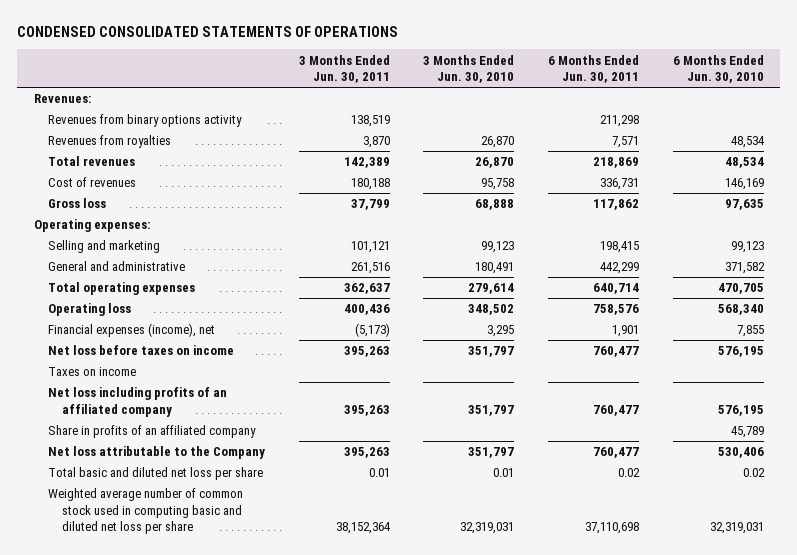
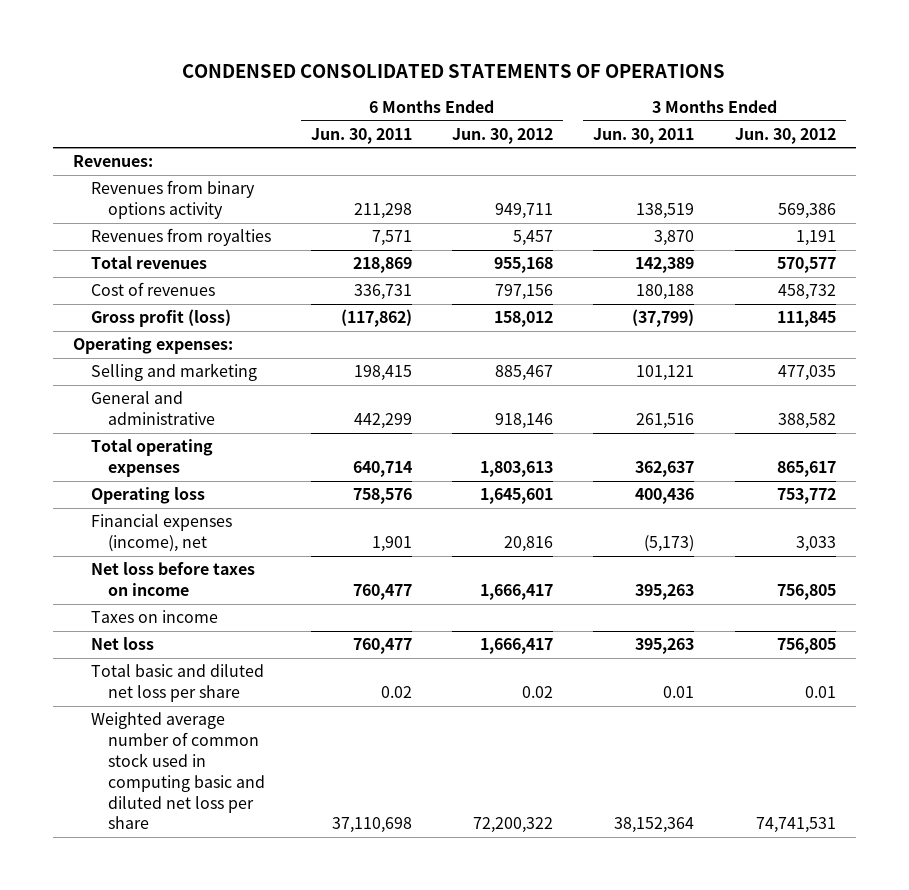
- | 3 Months Ended Jun. 30, 2011 | 3 Months Ended Jun. 30, 2010 | 6 Months Ended Jun. 30, 2011 | 6 Months Ended Jun. 30, 2010
+ | 6 Months Ended Jun. 30, 2011 | 6 Months Ended Jun. 30, 2012 | 3 Months Ended Jun. 30, 2011 | 3 Months Ended Jun. 30, 2012
- Gross loss | 37,799 | 68,888 | 117,862 | 97,635
+ Gross profit (loss) | (117,862) | 158,012 | (37,799) | 111,845
- Net loss including profits of an affiliated company | 395,263 | 351,797 | 760,477 | 576,195
- Share in profits of an affiliated company | | | | 45,789
- Net loss attributable to the Company | 395,263 | 351,797 | 760,477 | 530,406
+ Net loss | 760,477 | 1,666,417 | 395,263 | 756,805

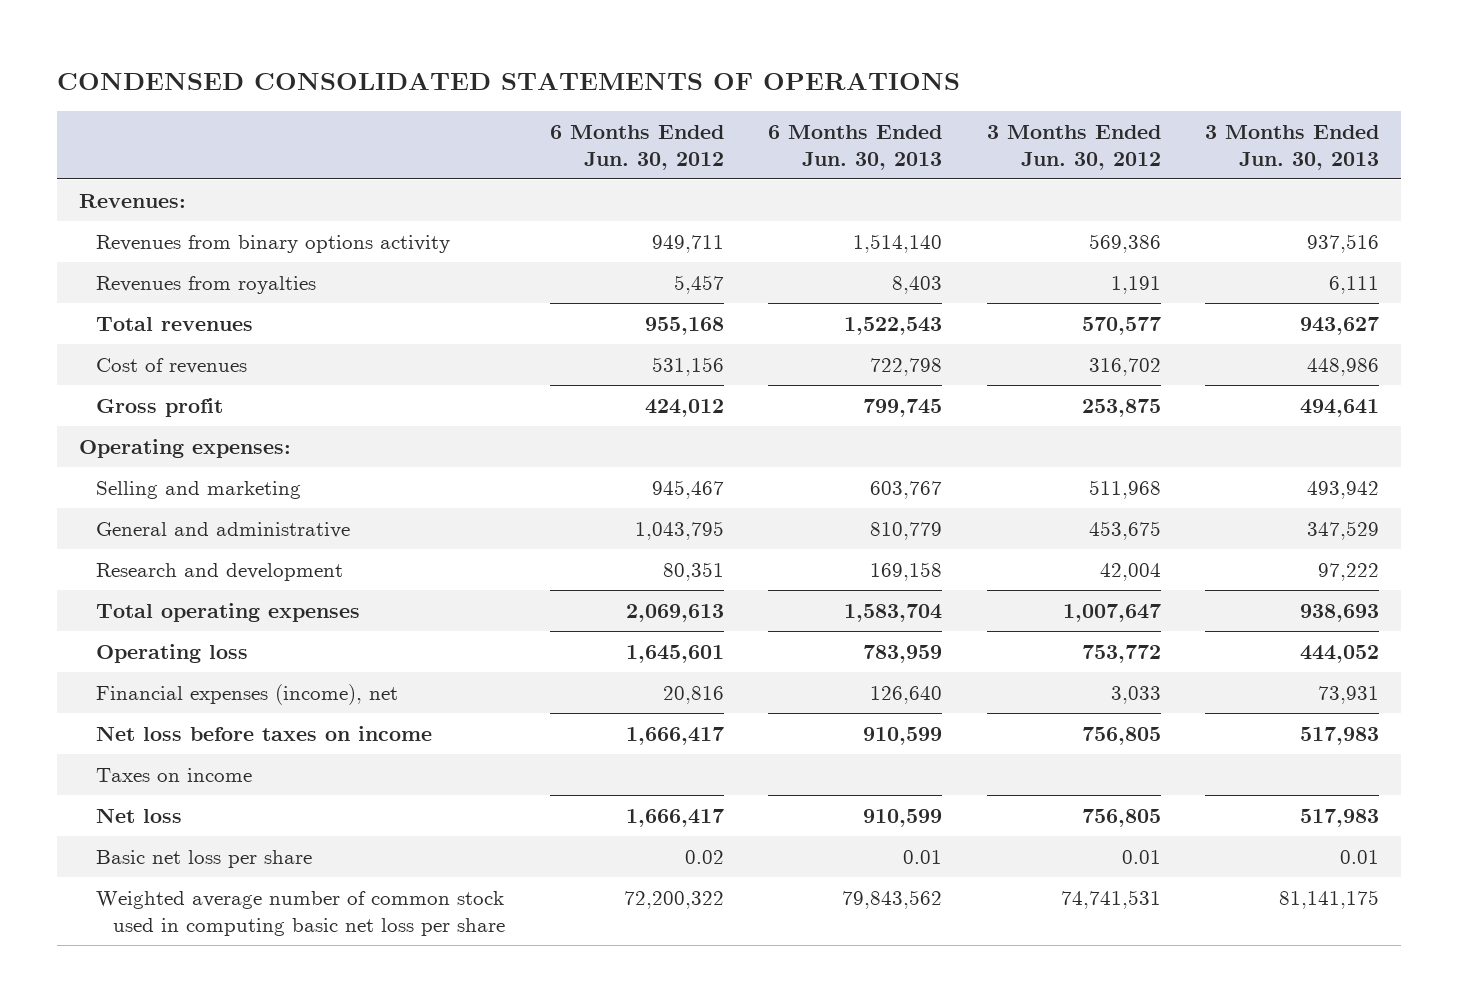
- | 6 Months Ended Jun. 30, 2011 | 6 Months Ended Jun. 30, 2012 | 3 Months Ended Jun. 30, 2011 | 3 Months Ended Jun. 30, 2012
+ | 6 Months Ended Jun. 30, 2012 | 6 Months Ended Jun. 30, 2013 | 3 Months Ended Jun. 30, 2012 | 3 Months Ended Jun. 30, 2013
- Cost of revenues | 336,731 | 797,156 | 180,188 | 458,732
- Gross profit (loss) | (117,862) | 158,012 | (37,799) | 111,845
+ Cost of revenues | 531,156 | 722,798 | 316,702 | 448,986
+ Gross profit | 424,012 | 799,745 | 253,875 | 494,641
- Selling and marketing | 198,415 | 885,467 | 101,121 | 477,035
- General and administrative | 442,299 | 918,146 | 261,516 | 388,582
- Total operating expenses | 640,714 | 1,803,613 | 362,637 | 865,617
+ Selling and marketing | 945,467 | 603,767 | 511,968 | 493,942
+ General and administrative | 1,043,795 | 810,779 | 453,675 | 347,529
+ Research and development | 80,351 | 169,158 | 42,004 | 97,222
+ Total operating expenses | 2,069,613 | 1,583,704 | 1,007,647 | 938,693
- Total basic and diluted net loss per share | 0.02 | 0.02 | 0.01 | 0.01
- Weighted average number of common stock used in computing basic and diluted net loss per share | 37,110,698 | 72,200,322 | 38,152,364 | 74,741,531
+ Basic net loss per share | 0.02 | 0.01 | 0.01 | 0.01
+ Weighted average number of common stock used in computing basic net loss per share | 72,200,322 | 79,843,562 | 74,741,531 | 81,141,175

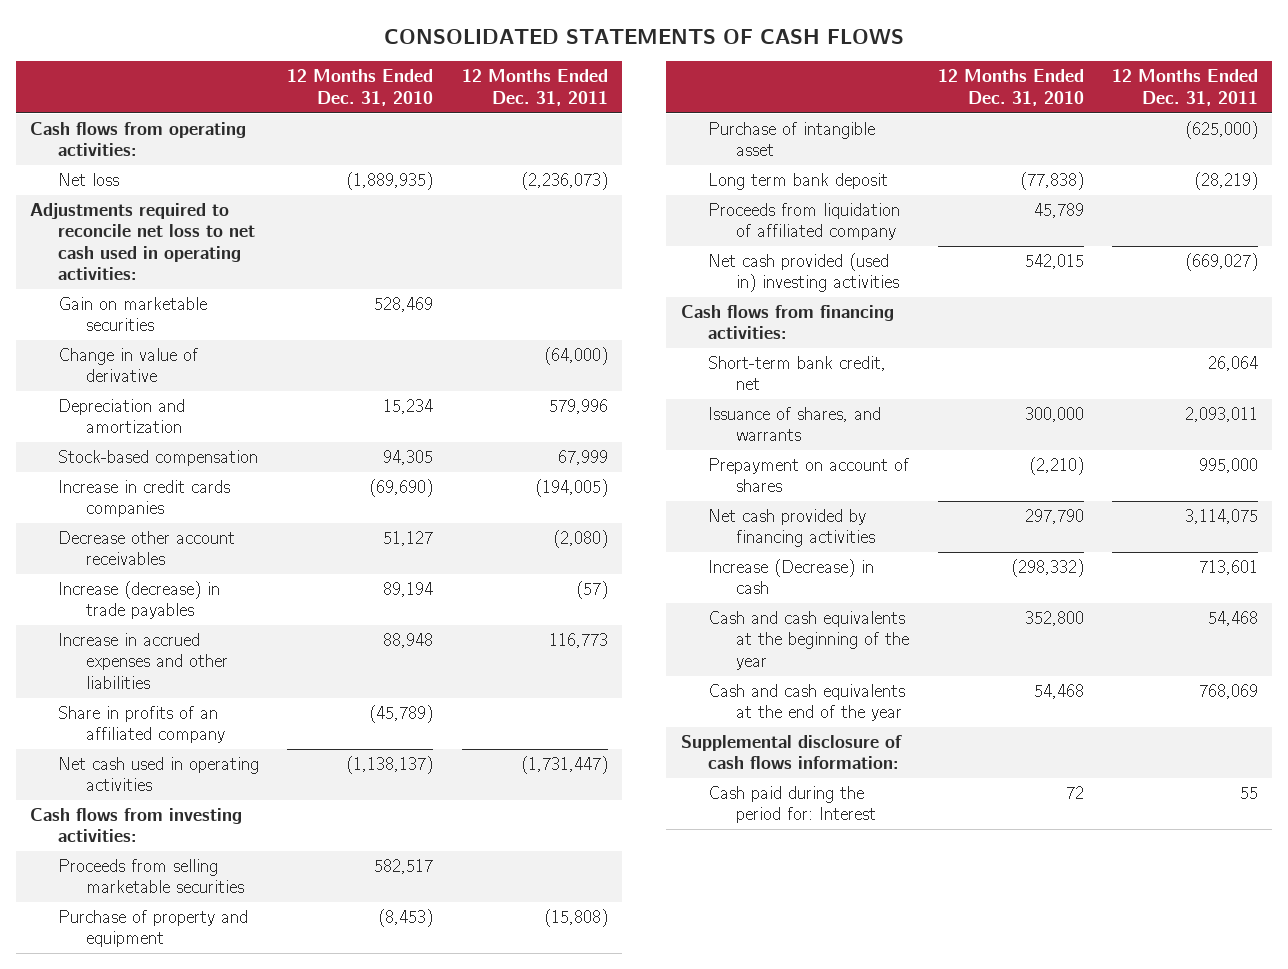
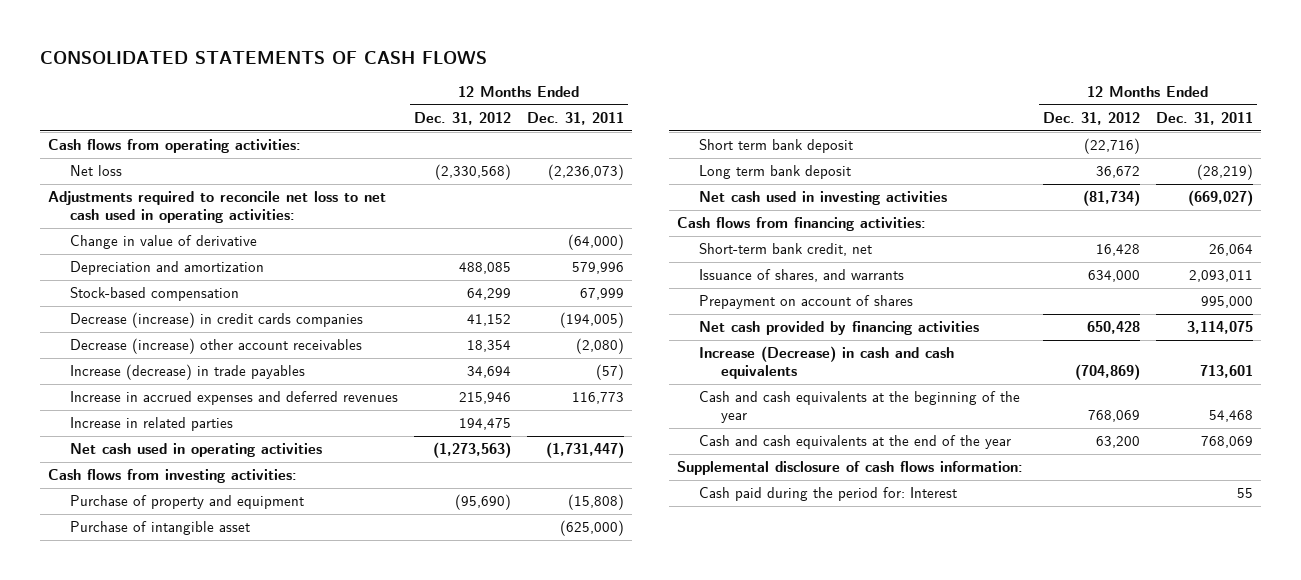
- | 12 Months Ended Dec. 31, 2010 | 12 Months Ended Dec. 31, 2011
+ | 12 Months Ended Dec. 31, 2012 | 12 Months Ended Dec. 31, 2011
- Gain on marketable securities | 528,469 |
- Increase in credit cards companies | (69,690) | (194,005)
- Decrease other account receivables | 51,127 | (2,080)
+ Decrease (increase) in credit cards companies | 41,152 | (194,005)
+ Decrease (increase) other account receivables | 18,354 | (2,080)
- Increase in accrued expenses and other liabilities | 88,948 | 116,773
- Share in profits of an affiliated company | (45,789) |
+ Increase in accrued expenses and deferred revenues | 215,946 | 116,773
+ Increase in related parties | 194,475 |
- Proceeds from selling marketable securities | 582,517 |
+ Short term bank deposit | (22,716) |
- Proceeds from liquidation of affiliated company | 45,789 |
- Net cash provided (used in) investing activities | 542,015 | (669,027)
+ Net cash used in investing activities | (81,734) | (669,027)
- Increase (Decrease) in cash | (298,332) | 713,601
+ Increase (Decrease) in cash and cash equivalents | (704,869) | 713,601

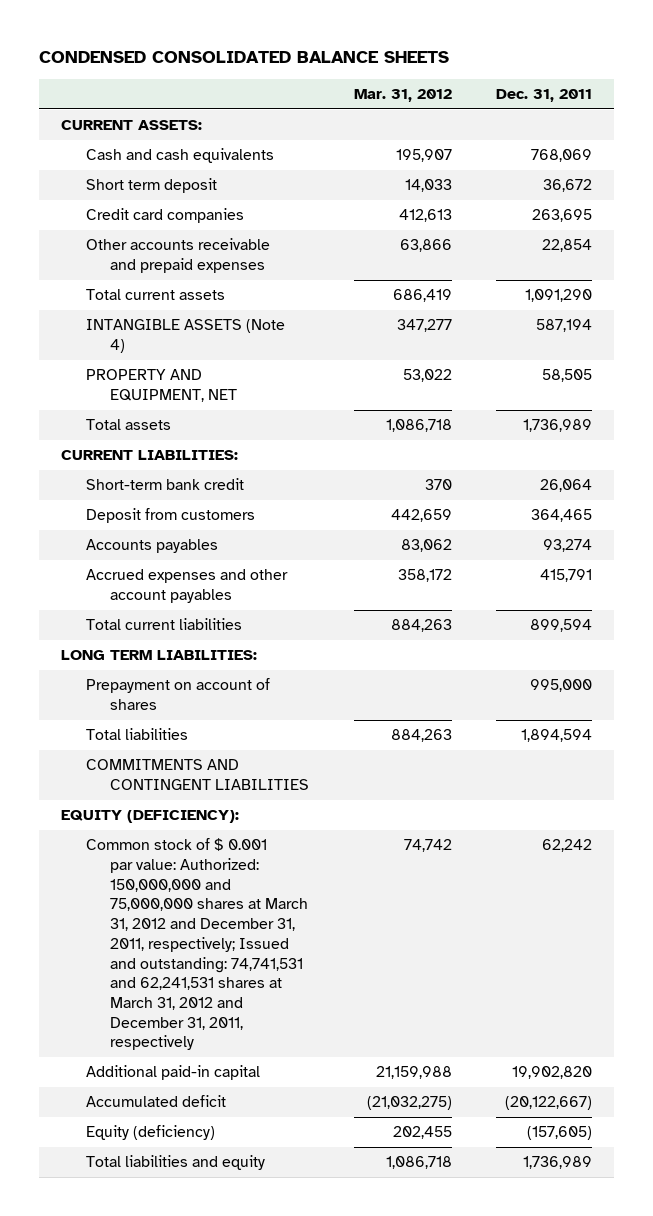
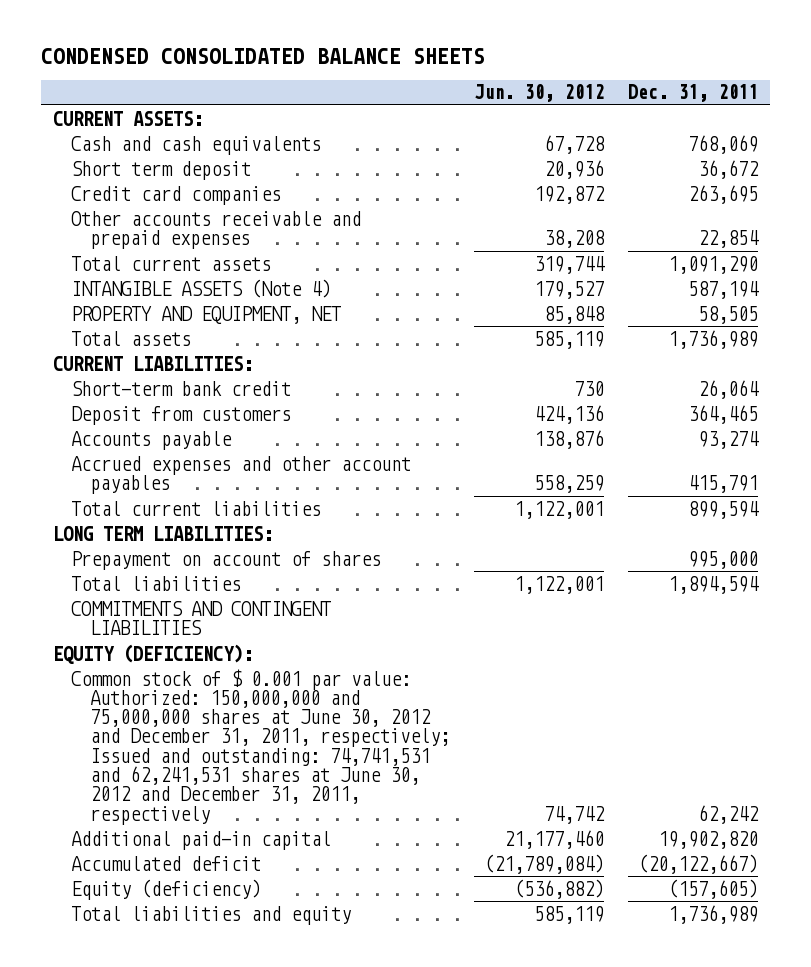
- | Mar. 31, 2012 | Dec. 31, 2011
+ | Jun. 30, 2012 | Dec. 31, 2011
- Accounts payables | 83,062 | 93,274
+ Accounts payable | 138,876 | 93,274
- Common stock of $ 0.001 par value: Authorized: 150,000,000 and 75,000,000 shares at March 31, 2012 and December 31, 2011, respectively; Issued and outstanding: 74,741,531 and 62,241,531 shares at March 31, 2012 and December 31, 2011, respectively | 74,742 | 62,242
+ Common stock of $ 0.001 par value: Authorized: 150,000,000 and 75,000,000 shares at June 30, 2012 and December 31, 2011, respectively; Issued and outstanding: 74,741,531 and 62,241,531 shares at June 30, 2012 and December 31, 2011, respectively | 74,742 | 62,242

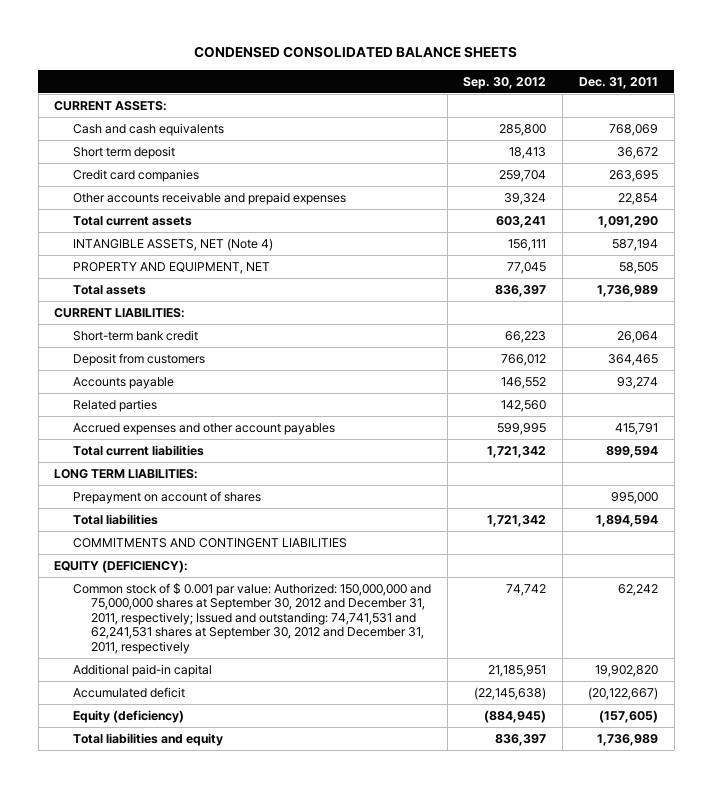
- | Jun. 30, 2012 | Dec. 31, 2011
+ | Sep. 30, 2012 | Dec. 31, 2011
- INTANGIBLE ASSETS (Note 4) | 179,527 | 587,194
+ INTANGIBLE ASSETS, NET (Note 4) | 156,111 | 587,194
+ Related parties | 142,560 |
- Common stock of $ 0.001 par value: Authorized: 150,000,000 and 75,000,000 shares at June 30, 2012 and December 31, 2011, respectively; Issued and outstanding: 74,741,531 and 62,241,531 shares at June 30, 2012 and December 31, 2011, respectively | 74,742 | 62,242
+ Common stock of $ 0.001 par value: Authorized: 150,000,000 and 75,000,000 shares at September 30, 2012 and December 31, 2011, respectively; Issued and outstanding: 74,741,531 and 62,241,531 shares at September 30, 2012 and December 31, 2011, respectively | 74,742 | 62,242

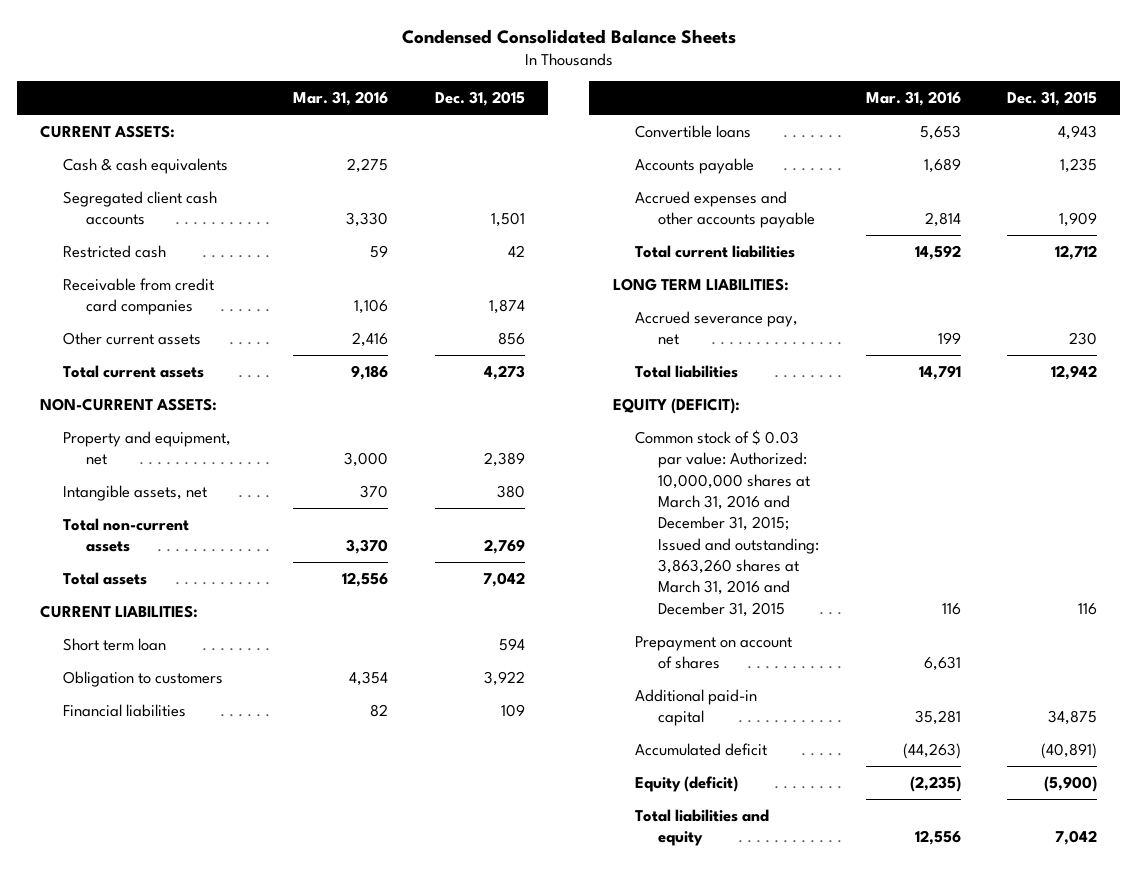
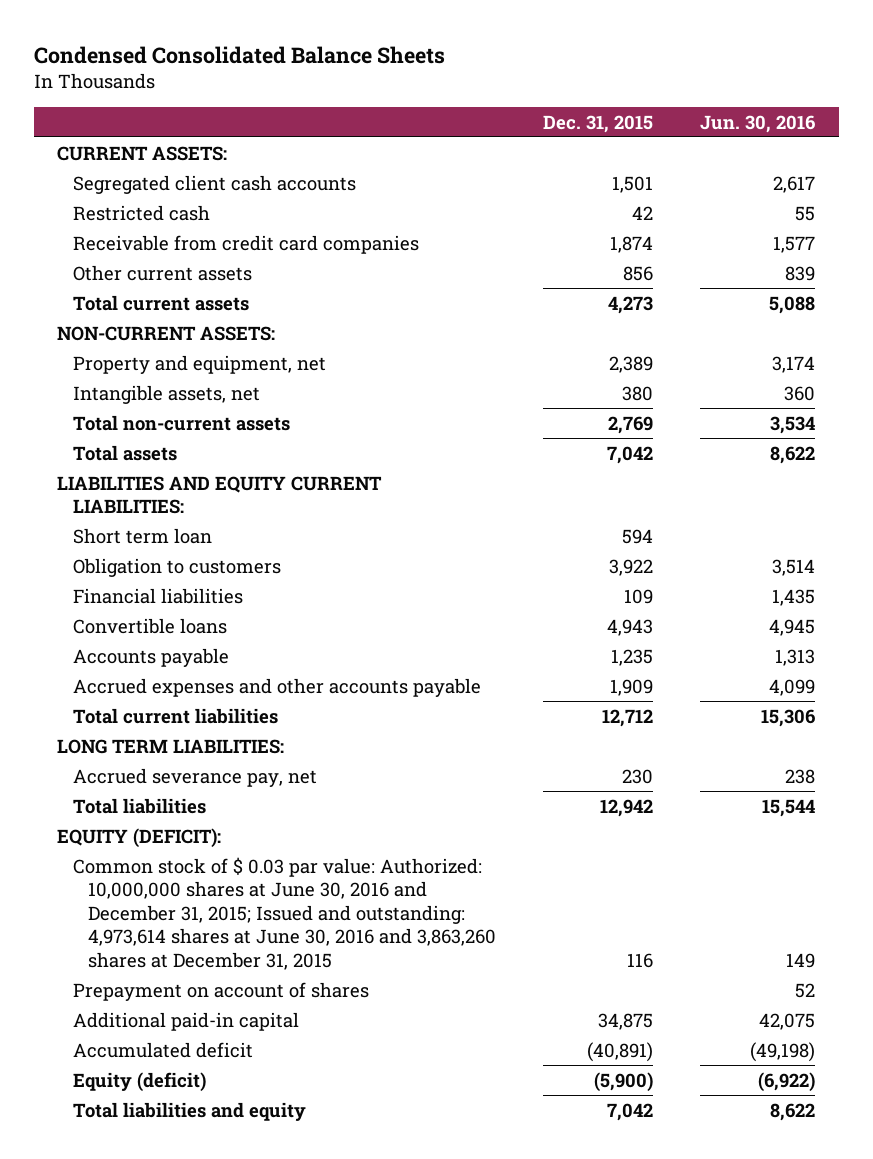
- | Mar. 31, 2016 | Dec. 31, 2015
+ | Dec. 31, 2015 | Jun. 30, 2016
- Cash & cash equivalents | 2,275 |
- CURRENT LIABILITIES:
+ LIABILITIES AND EQUITY CURRENT LIABILITIES:
- Common stock of $ 0.03 par value: Authorized: 10,000,000 shares at March 31, 2016 and December 31, 2015; Issued and outstanding: 3,863,260 shares at March 31, 2016 and December 31, 2015 | 116 | 116
+ Common stock of $ 0.03 par value: Authorized: 10,000,000 shares at June 30, 2016 and December 31, 2015; Issued and outstanding: 4,973,614 shares at June 30, 2016 and 3,863,260 shares at December 31, 2015 | 116 | 149

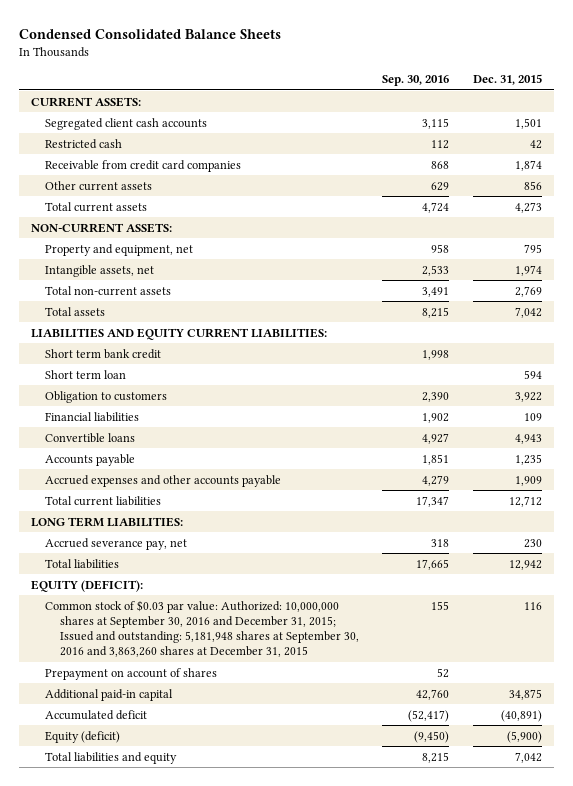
- | Dec. 31, 2015 | Jun. 30, 2016
+ | Sep. 30, 2016 | Dec. 31, 2015
- Property and equipment, net | 2,389 | 3,174
- Intangible assets, net | 380 | 360
+ Property and equipment, net | 958 | 795
+ Intangible assets, net | 2,533 | 1,974
+ Short term bank credit | 1,998 |
- Common stock of $ 0.03 par value: Authorized: 10,000,000 shares at June 30, 2016 and December 31, 2015; Issued and outstanding: 4,973,614 shares at June 30, 2016 and 3,863,260 shares at December 31, 2015 | 116 | 149
+ Common stock of $0.03 par value: Authorized: 10,000,000 shares at September 30, 2016 and December 31, 2015; Issued and outstanding: 5,181,948 shares at September 30, 2016 and 3,863,260 shares at December 31, 2015 | 155 | 116

